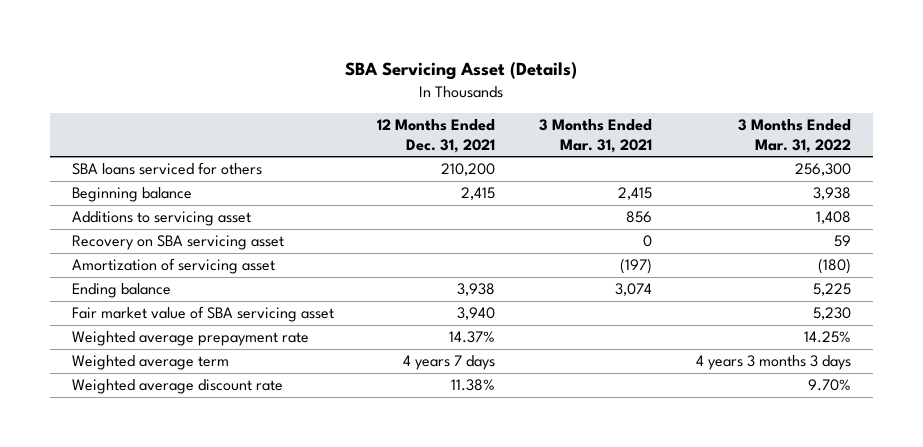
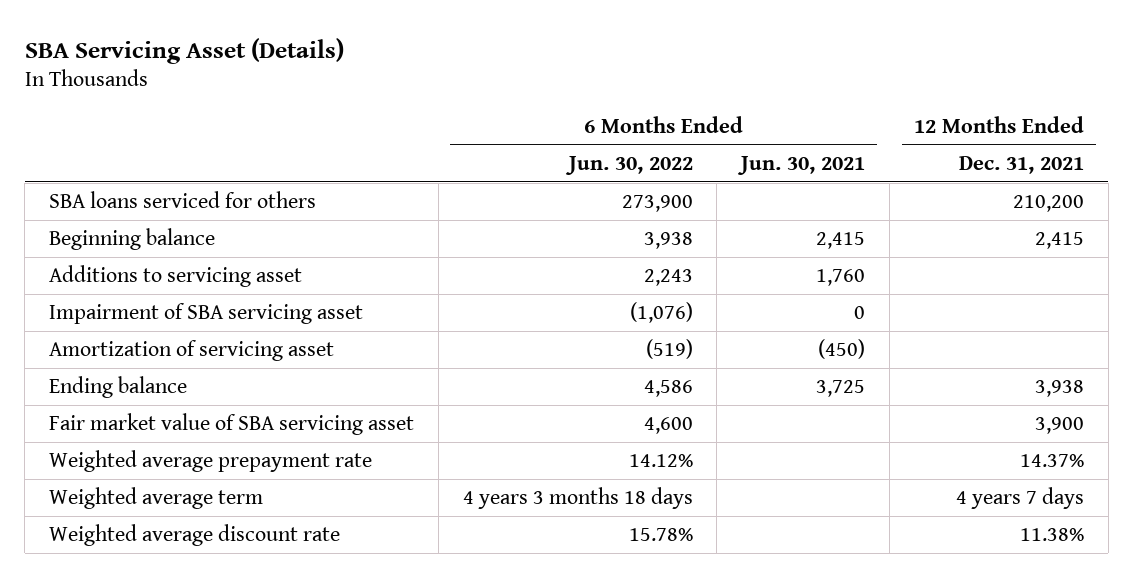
- | 12 Months Ended Dec. 31, 2021 | 3 Months Ended Mar. 31, 2021 | 3 Months Ended Mar. 31, 2022
+ | 6 Months Ended Jun. 30, 2022 | 6 Months Ended Jun. 30, 2021 | 12 Months Ended Dec. 31, 2021
- Recovery on SBA servicing asset | | 0 | 59
+ Impairment of SBA servicing asset | (1,076) | 0 |
- Fair market value of SBA servicing asset | 3,940 | | 5,230
+ Fair market value of SBA servicing asset | 4,600 | | 3,900

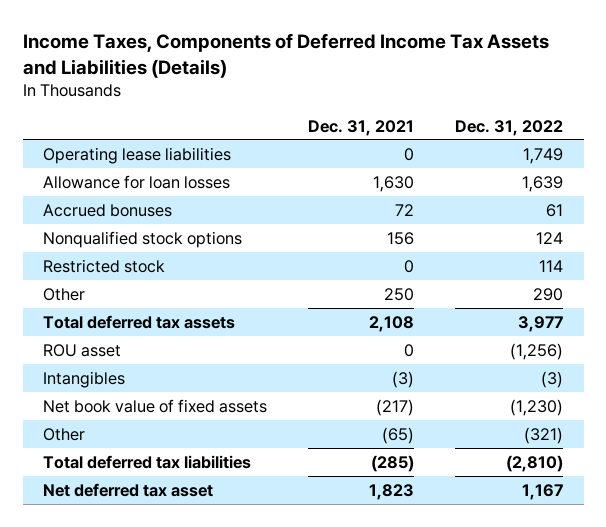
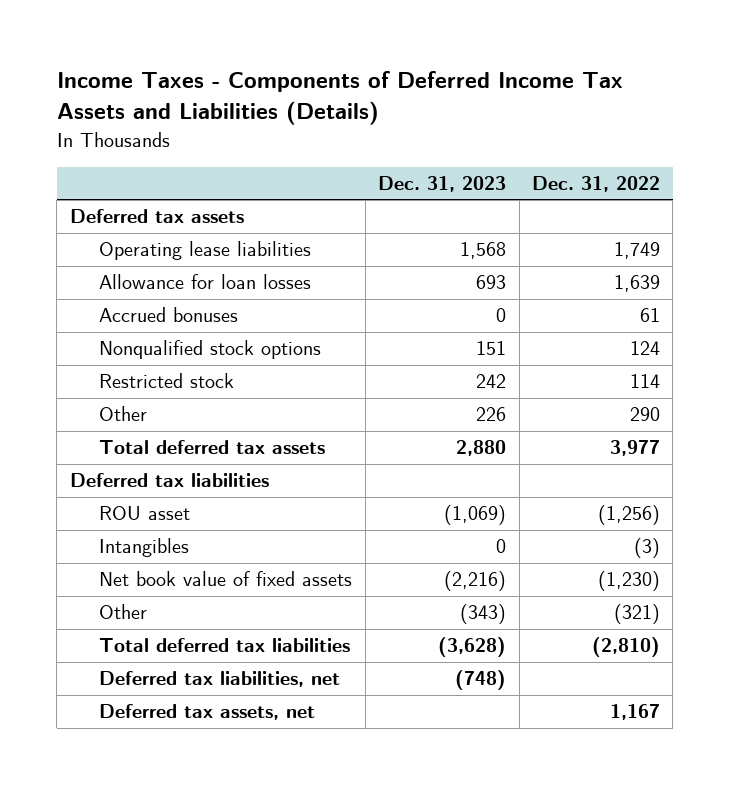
- Income Taxes, Components of Deferred Income Tax Assets and Liabilities (Details)
+ Income Taxes - Components of Deferred Income Tax Assets and Liabilities (Details)
- | Dec. 31, 2021 | Dec. 31, 2022
+ | Dec. 31, 2023 | Dec. 31, 2022
+ Deferred tax assets
+ Deferred tax liabilities
- Net deferred tax asset | 1,823 | 1,167
+ Deferred tax liabilities, net | (748) |
+ Deferred tax assets, net | | 1,167

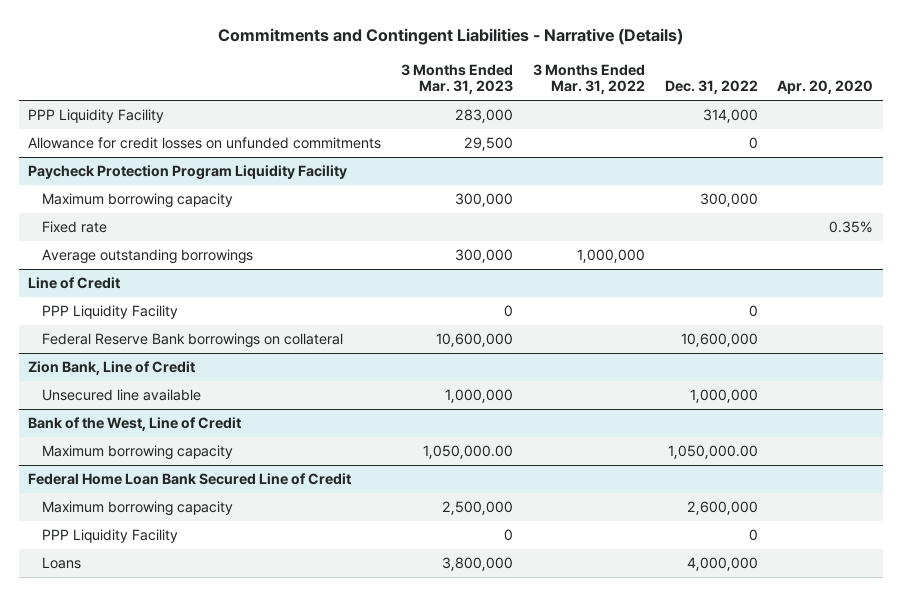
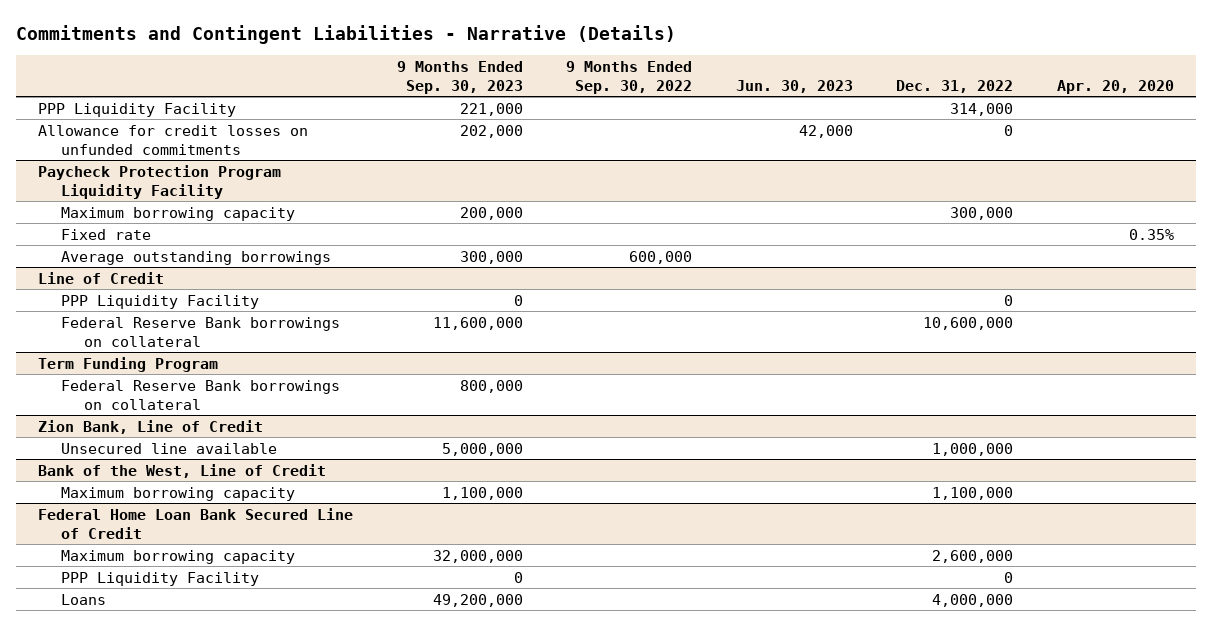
- | 3 Months Ended Mar. 31, 2023 | 3 Months Ended Mar. 31, 2022 | Dec. 31, 2022 | Apr. 20, 2020
+ | 9 Months Ended Sep. 30, 2023 | 9 Months Ended Sep. 30, 2022 | Jun. 30, 2023 | Dec. 31, 2022 | Apr. 20, 2020
+ Term Funding Program
+ Federal Reserve Bank borrowings on collateral | 800,000 | | | |
@ Bank of the West, Line of Credit
- Maximum borrowing capacity | 1,050,000.00 | | 1,050,000.00 |
+ Maximum borrowing capacity | 1,100,000 | | | 1,100,000 |

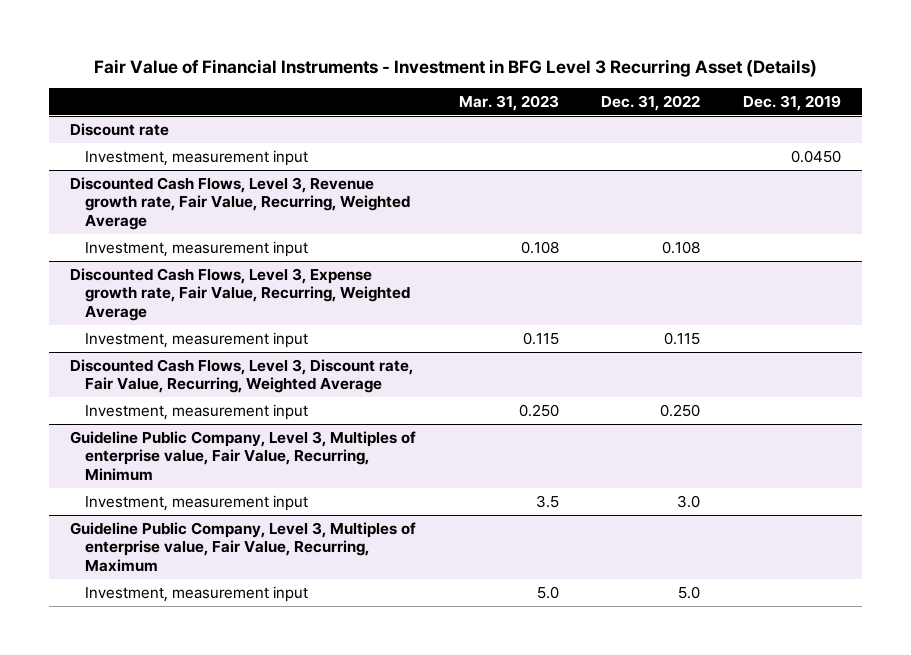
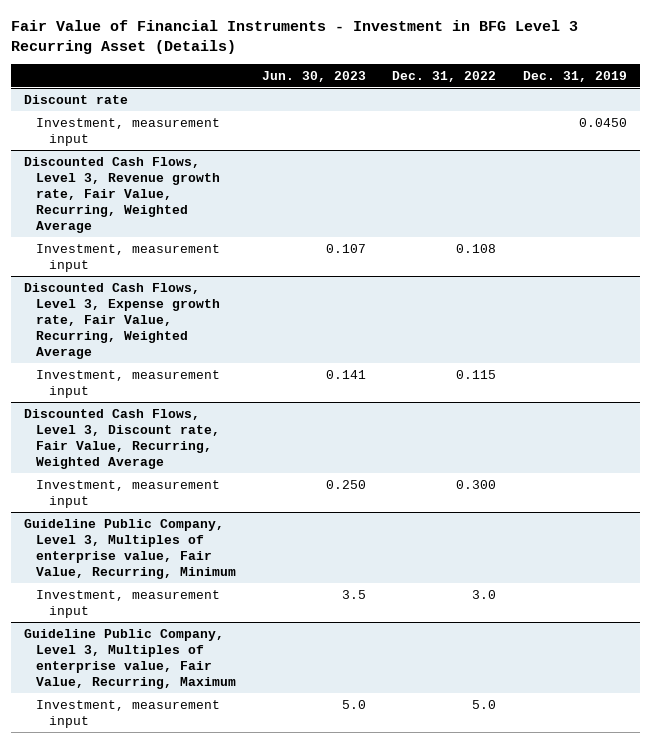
- | Mar. 31, 2023 | Dec. 31, 2022 | Dec. 31, 2019
+ | Jun. 30, 2023 | Dec. 31, 2022 | Dec. 31, 2019
@ Discounted Cash Flows, Level 3, Discount rate, Fair Value, Recurring, Weighted Average
- Investment, measurement input | 0.250 | 0.250 |
+ Investment, measurement input | 0.250 | 0.300 |

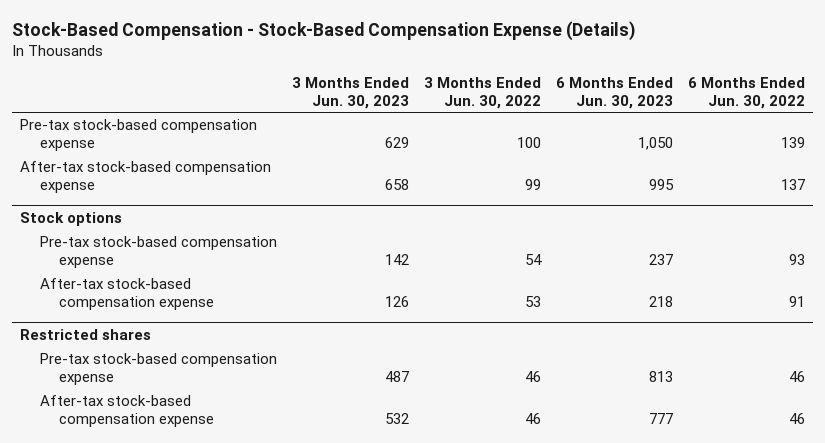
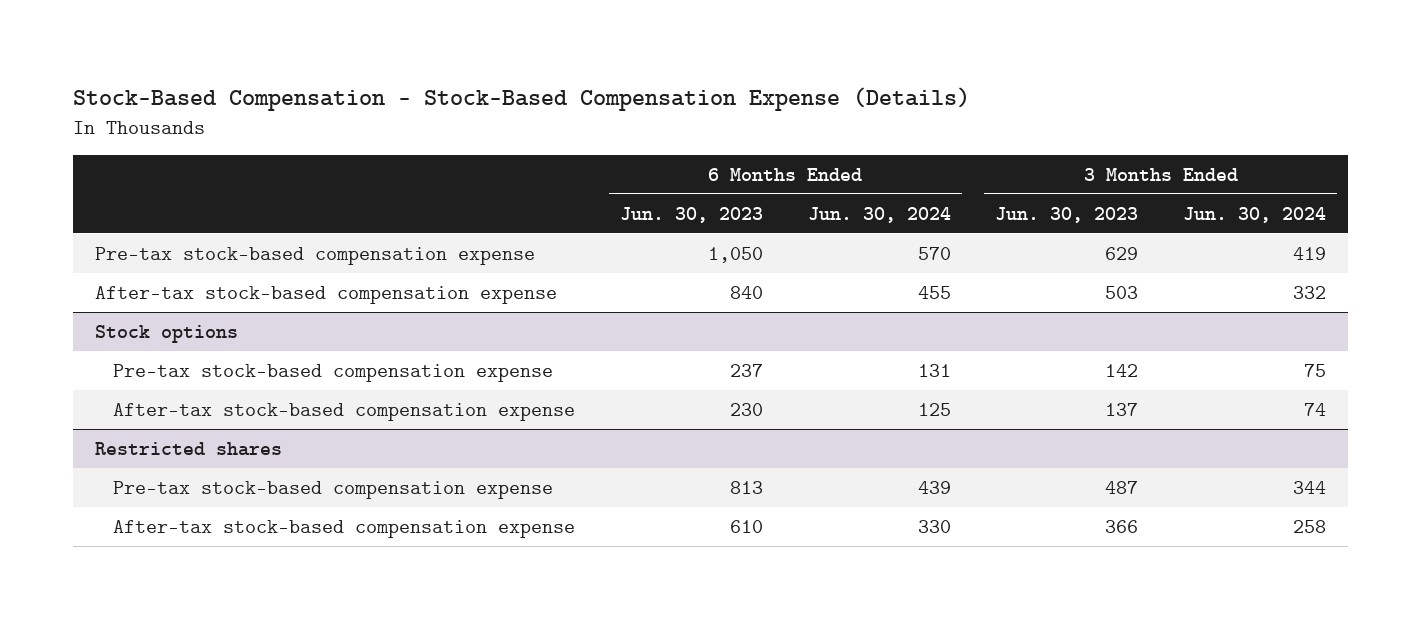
- | 3 Months Ended Jun. 30, 2023 | 3 Months Ended Jun. 30, 2022 | 6 Months Ended Jun. 30, 2023 | 6 Months Ended Jun. 30, 2022
+ | 6 Months Ended Jun. 30, 2023 | 6 Months Ended Jun. 30, 2024 | 3 Months Ended Jun. 30, 2023 | 3 Months Ended Jun. 30, 2024
- After-tax stock-based compensation expense | 658 | 99 | 995 | 137
+ After-tax stock-based compensation expense | 840 | 455 | 503 | 332
@ Stock options
- After-tax stock-based compensation expense | 126 | 53 | 218 | 91
+ After-tax stock-based compensation expense | 230 | 125 | 137 | 74
@ Restricted shares
- After-tax stock-based compensation expense | 532 | 46 | 777 | 46
+ After-tax stock-based compensation expense | 610 | 330 | 366 | 258

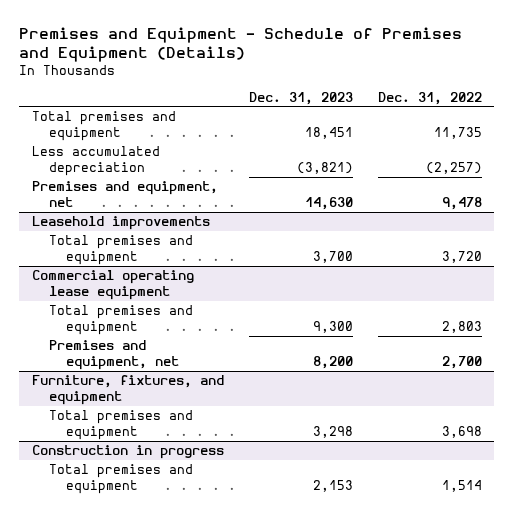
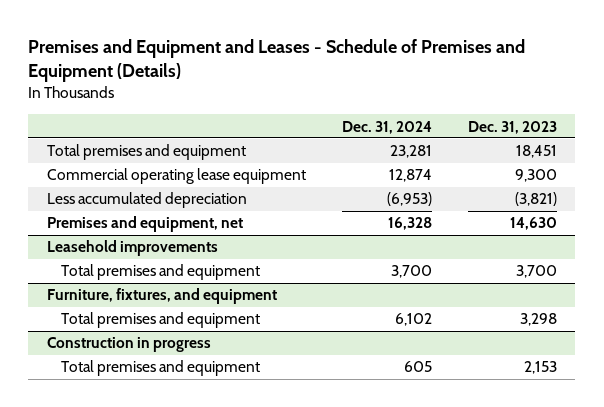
- Premises and Equipment - Schedule of Premises and Equipment (Details)
+ Premises and Equipment and Leases - Schedule of Premises and Equipment (Details)
- | Dec. 31, 2023 | Dec. 31, 2022
+ | Dec. 31, 2024 | Dec. 31, 2023
+ Commercial operating lease equipment | 12,874 | 9,300
- Commercial operating lease equipment
- Total premises and equipment | 9,300 | 2,803
- Premises and equipment, net | 8,200 | 2,700

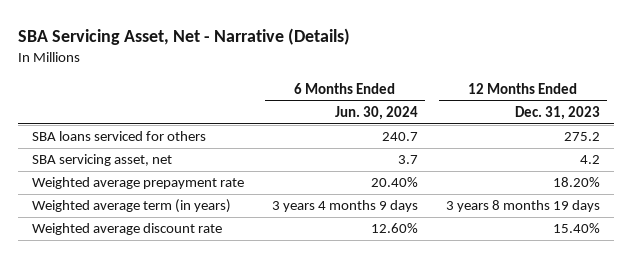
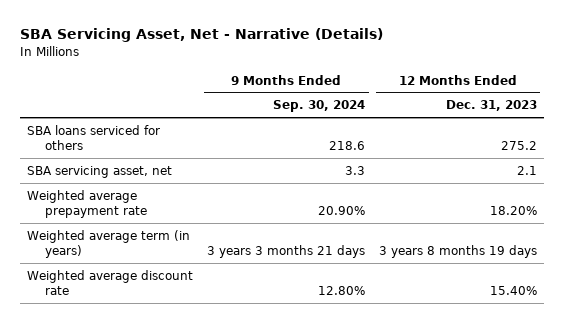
- | 6 Months Ended Jun. 30, 2024 | 12 Months Ended Dec. 31, 2023
+ | 9 Months Ended Sep. 30, 2024 | 12 Months Ended Dec. 31, 2023
- SBA servicing asset, net | 3.7 | 4.2
+ SBA servicing asset, net | 3.3 | 2.1

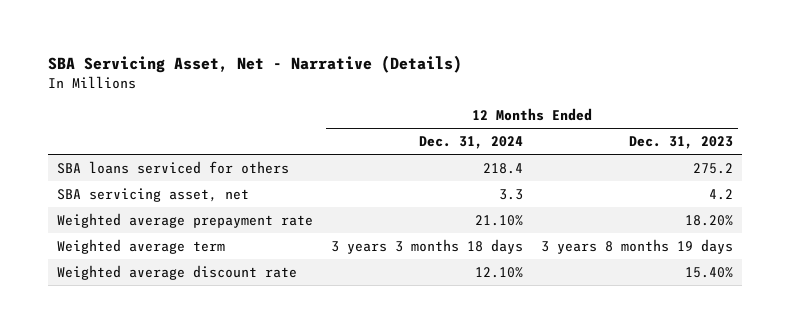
- | 9 Months Ended Sep. 30, 2024 | 12 Months Ended Dec. 31, 2023
+ | 12 Months Ended Dec. 31, 2024 | 12 Months Ended Dec. 31, 2023
- SBA servicing asset, net | 3.3 | 2.1
+ SBA servicing asset, net | 3.3 | 4.2
- Weighted average term (in years) | 3 years 3 months 21 days | 3 years 8 months 19 days
+ Weighted average term | 3 years 3 months 18 days | 3 years 8 months 19 days

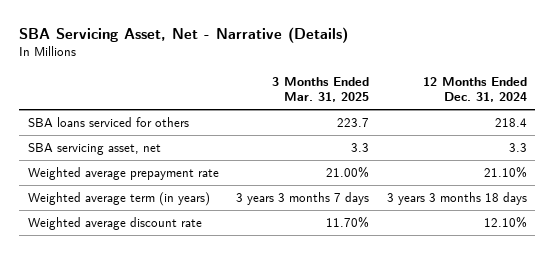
- | 12 Months Ended Dec. 31, 2024 | 12 Months Ended Dec. 31, 2023
+ | 3 Months Ended Mar. 31, 2025 | 12 Months Ended Dec. 31, 2024
- Weighted average term | 3 years 3 months 18 days | 3 years 8 months 19 days
+ Weighted average term (in years) | 3 years 3 months 7 days | 3 years 3 months 18 days

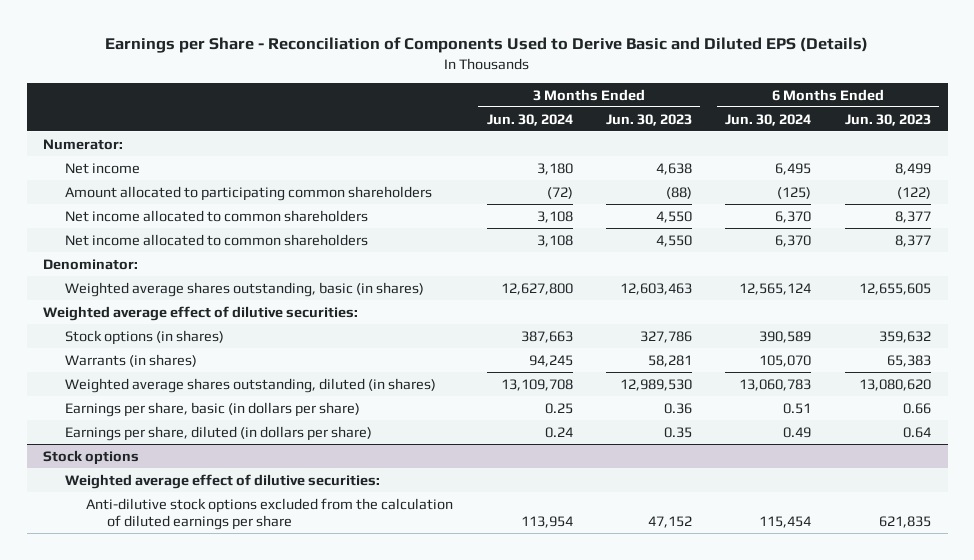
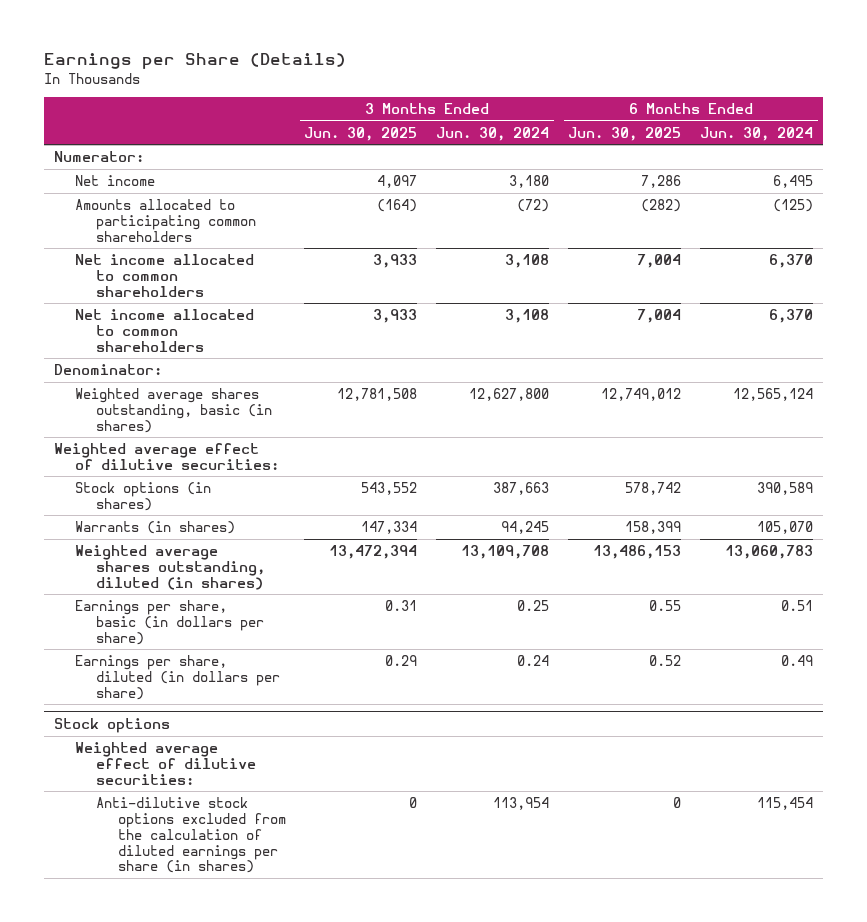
- Earnings per Share - Reconciliation of Components Used to Derive Basic and Diluted EPS (Details)
+ Earnings per Share (Details)
- | 3 Months Ended Jun. 30, 2024 | 3 Months Ended Jun. 30, 2023 | 6 Months Ended Jun. 30, 2024 | 6 Months Ended Jun. 30, 2023
+ | 3 Months Ended Jun. 30, 2025 | 3 Months Ended Jun. 30, 2024 | 6 Months Ended Jun. 30, 2025 | 6 Months Ended Jun. 30, 2024
- Amount allocated to participating common shareholders | (72) | (88) | (125) | (122)
+ Amounts allocated to participating common shareholders | (164) | (72) | (282) | (125)
@ Stock options
- Anti-dilutive stock options excluded from the calculation of diluted earnings per share | 113,954 | 47,152 | 115,454 | 621,835
+ Anti-dilutive stock options excluded from the calculation of diluted earnings per share (in shares) | 0 | 113,954 | 0 | 115,454

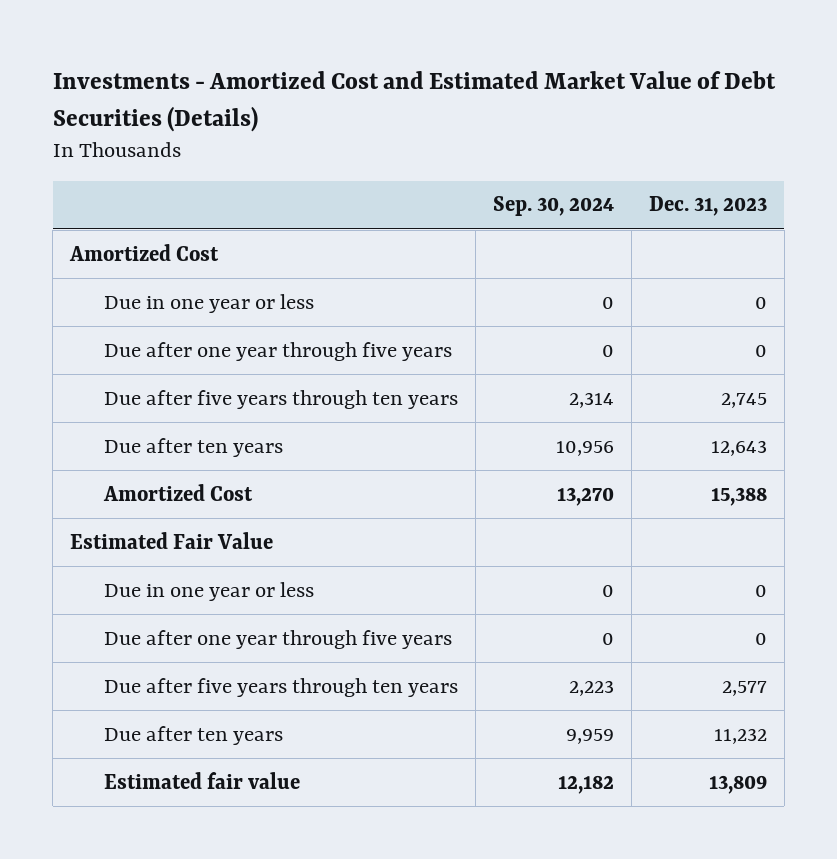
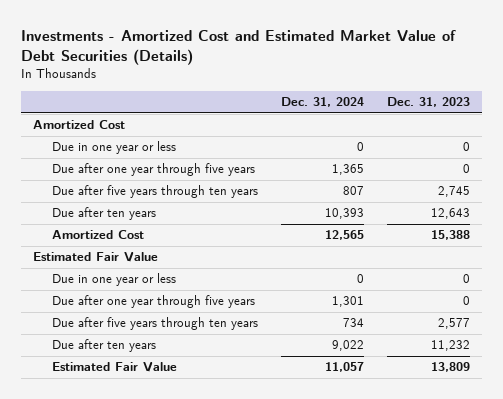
- | Sep. 30, 2024 | Dec. 31, 2023
+ | Dec. 31, 2024 | Dec. 31, 2023
- Estimated fair value | 12,182 | 13,809
+ Estimated Fair Value | 11,057 | 13,809

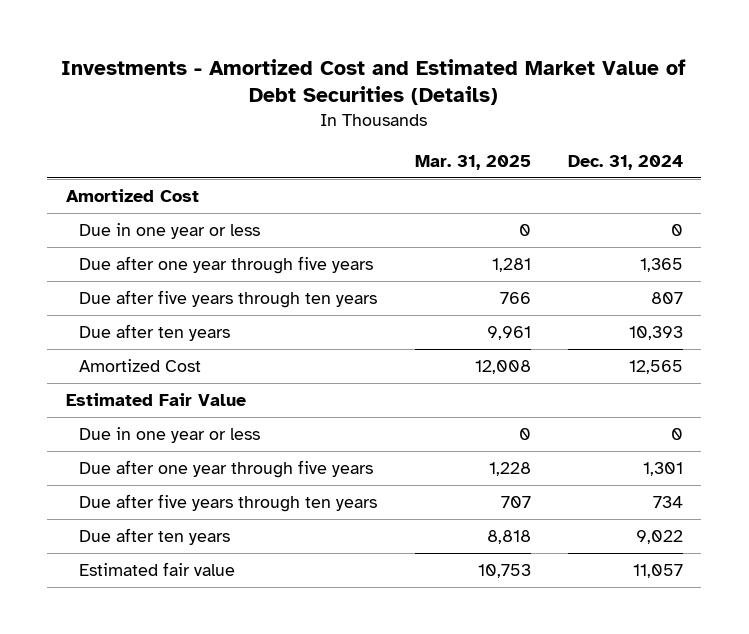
- | Dec. 31, 2024 | Dec. 31, 2023
+ | Mar. 31, 2025 | Dec. 31, 2024
- Estimated Fair Value | 11,057 | 13,809
+ Estimated fair value | 10,753 | 11,057

